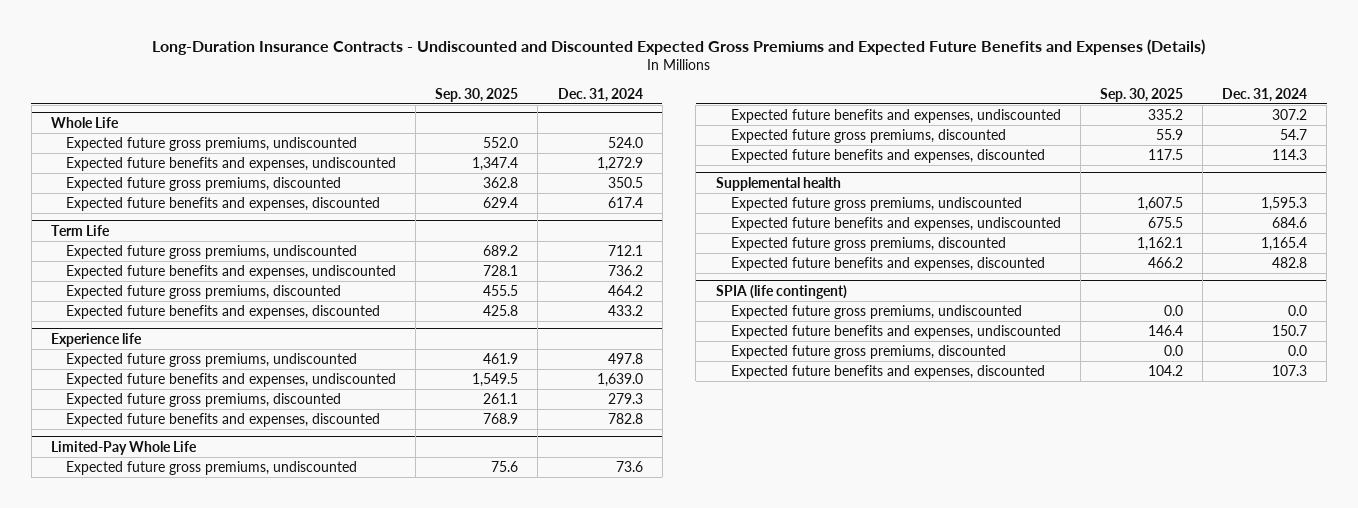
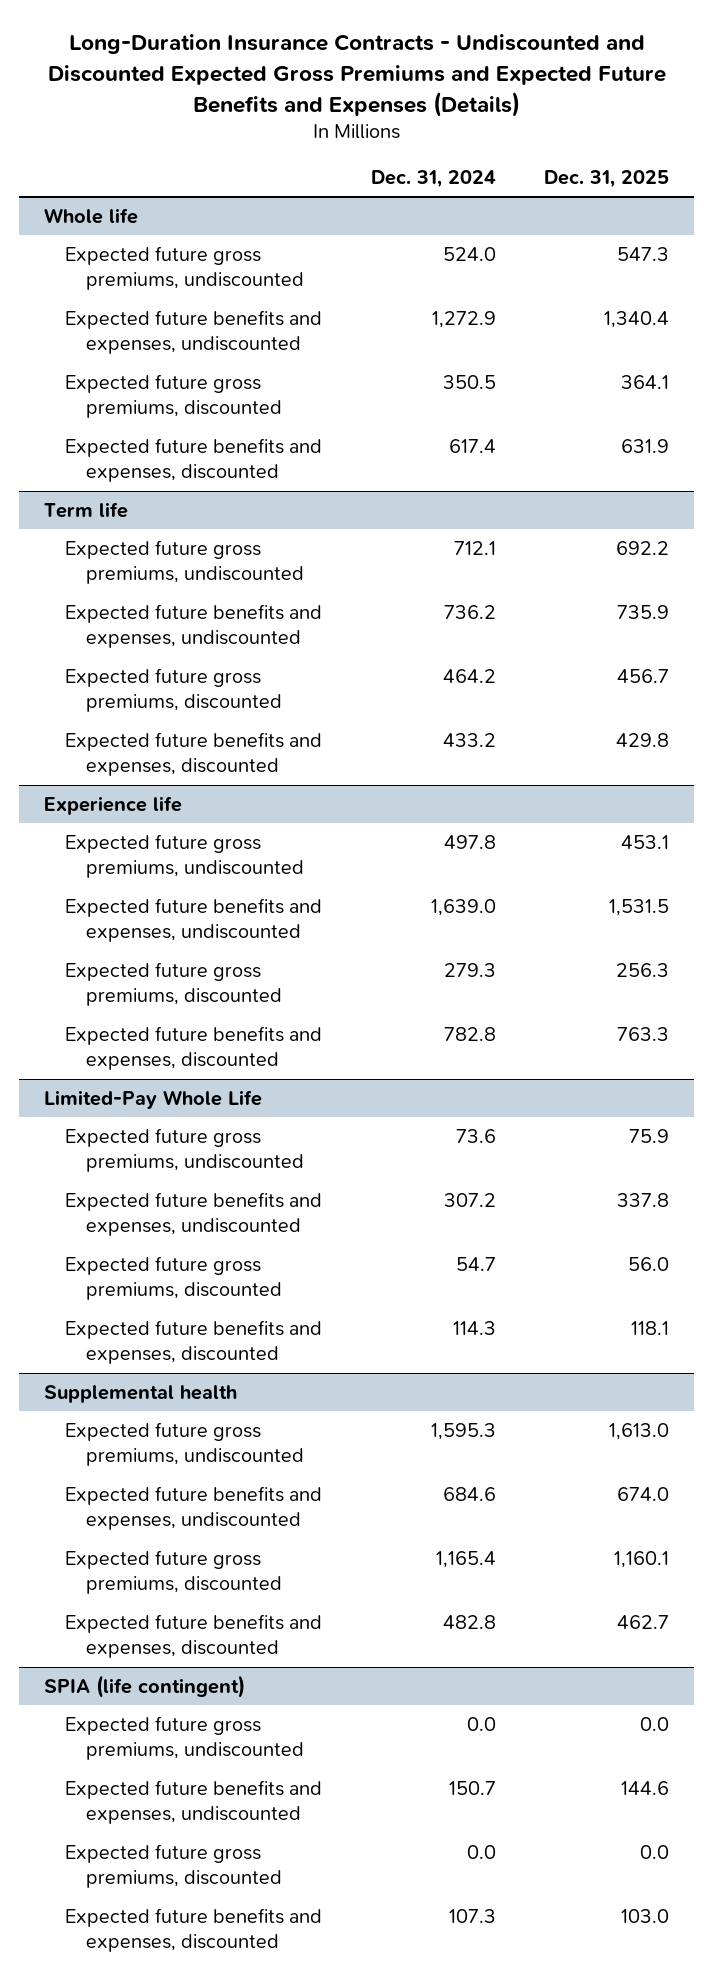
- | Sep. 30, 2025 | Dec. 31, 2024
+ | Dec. 31, 2024 | Dec. 31, 2025
- Whole Life
+ Whole life
- Term Life
+ Term life

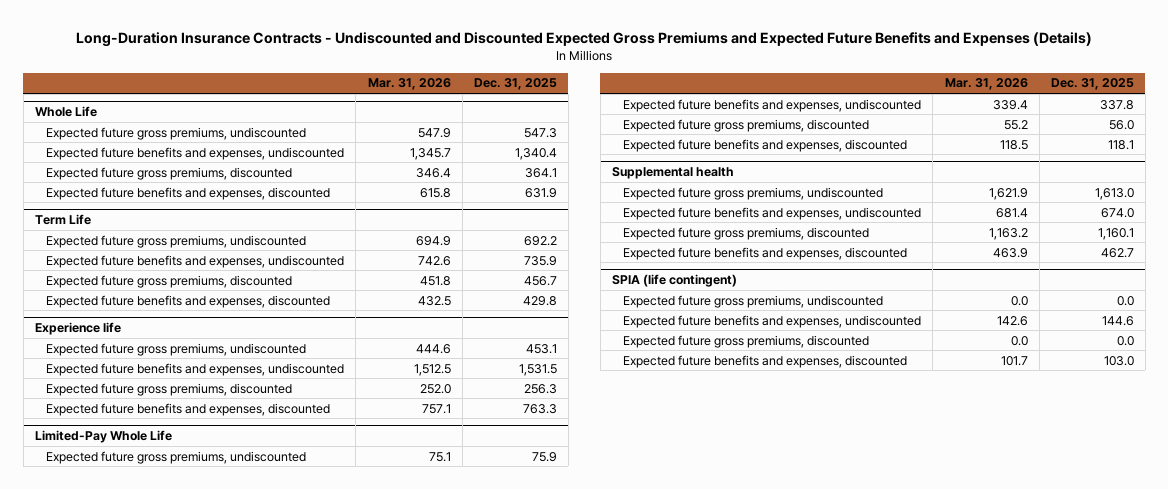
- | Dec. 31, 2024 | Dec. 31, 2025
+ | Mar. 31, 2026 | Dec. 31, 2025
- Whole life
+ Whole Life
- Term life
+ Term Life

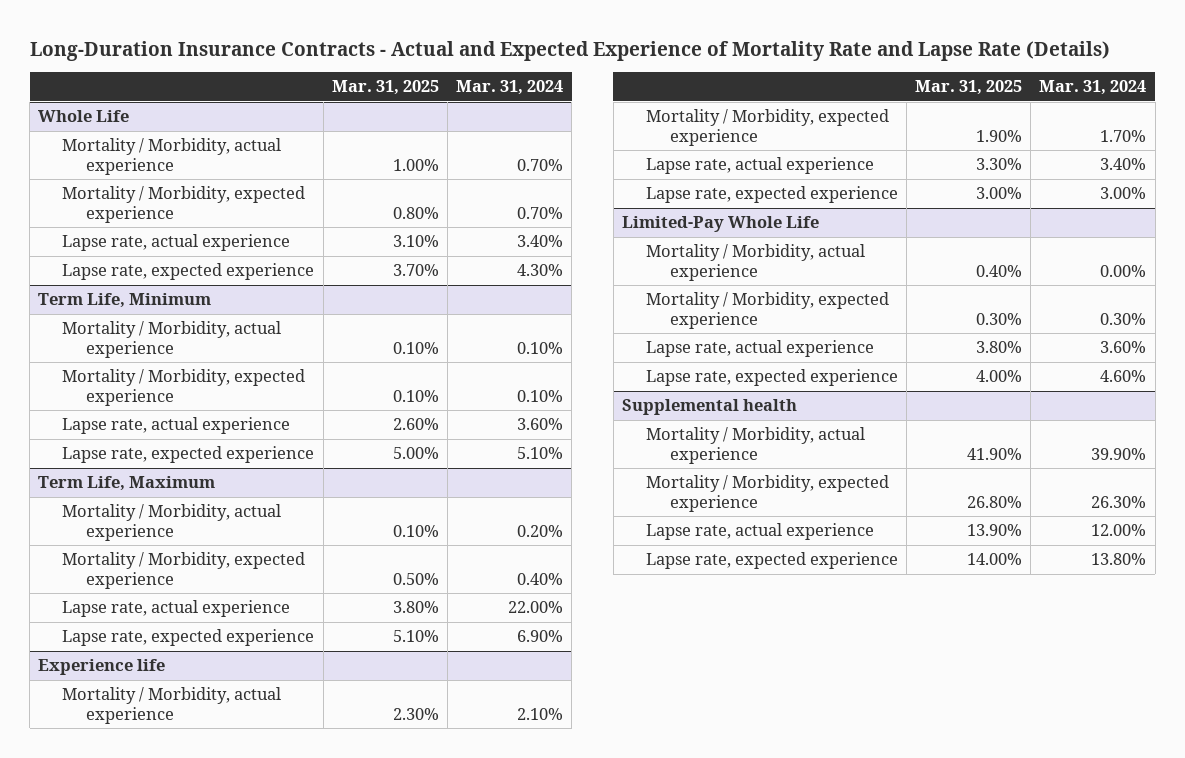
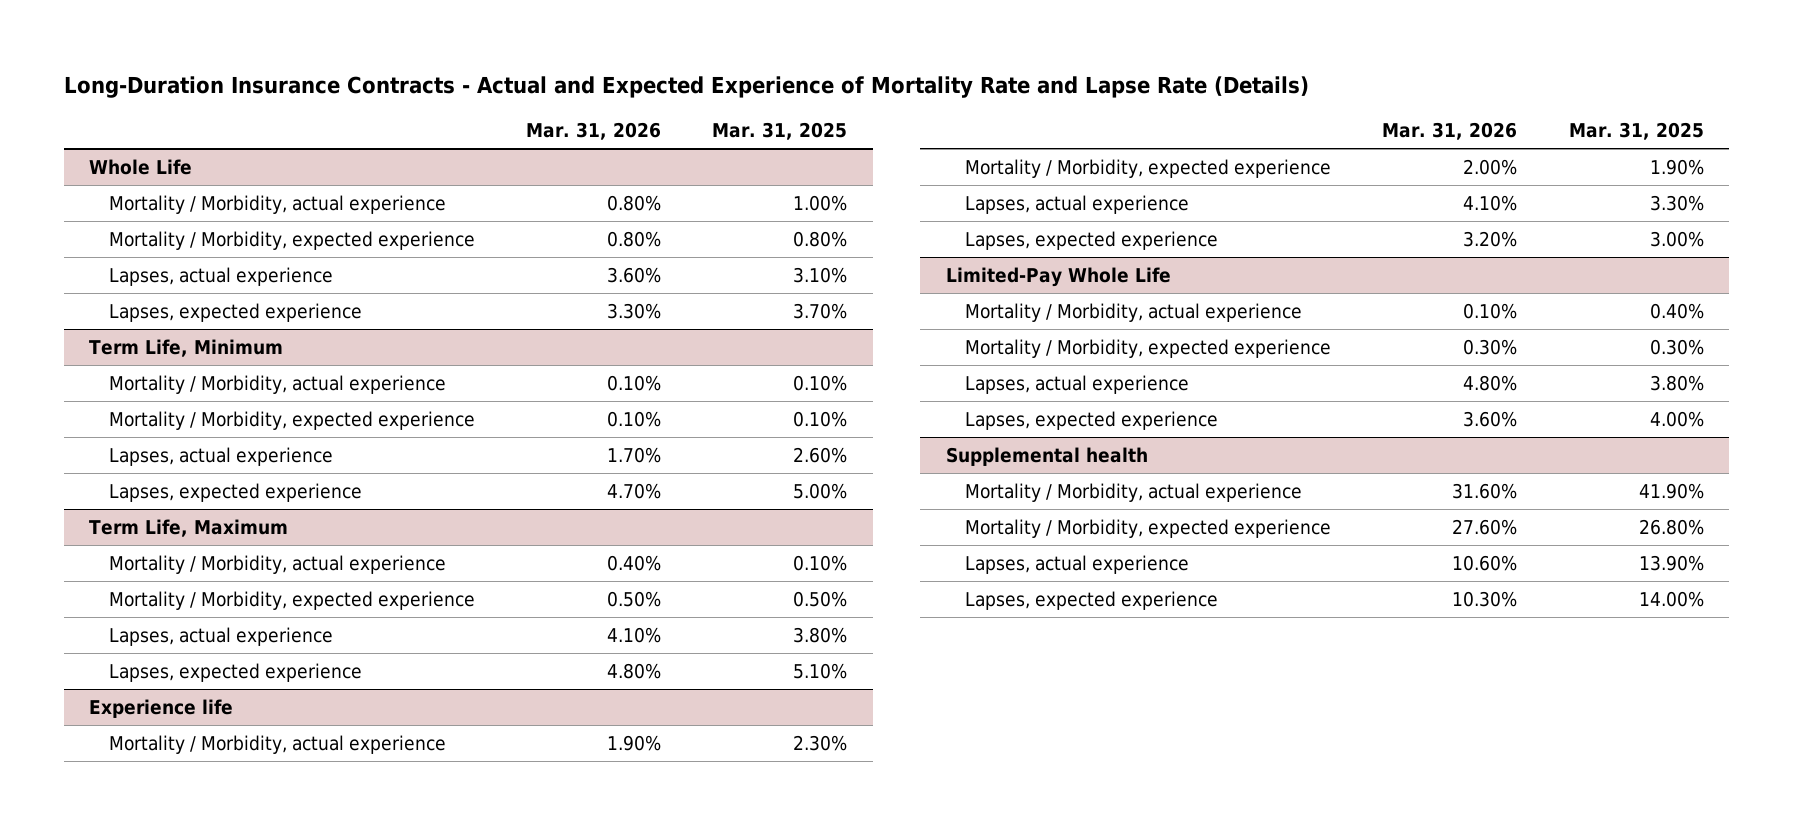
- | Mar. 31, 2025 | Mar. 31, 2024
+ | Mar. 31, 2026 | Mar. 31, 2025
@ Whole Life
- Lapse rate, actual experience | 3.10% | 3.40%
- Lapse rate, expected experience | 3.70% | 4.30%
+ Lapses, actual experience | 3.60% | 3.10%
+ Lapses, expected experience | 3.30% | 3.70%
@ Term Life, Minimum
- Lapse rate, actual experience | 2.60% | 3.60%
- Lapse rate, expected experience | 5.00% | 5.10%
+ Lapses, actual experience | 1.70% | 2.60%
+ Lapses, expected experience | 4.70% | 5.00%
@ Term Life, Maximum
- Lapse rate, actual experience | 3.80% | 22.00%
- Lapse rate, expected experience | 5.10% | 6.90%
+ Lapses, actual experience | 4.10% | 3.80%
+ Lapses, expected experience | 4.80% | 5.10%
@ Experience life
- Lapse rate, actual experience | 3.30% | 3.40%
- Lapse rate, expected experience | 3.00% | 3.00%
+ Lapses, actual experience | 4.10% | 3.30%
+ Lapses, expected experience | 3.20% | 3.00%
@ Limited-Pay Whole Life
- Lapse rate, actual experience | 3.80% | 3.60%
- Lapse rate, expected experience | 4.00% | 4.60%
+ Lapses, actual experience | 4.80% | 3.80%
+ Lapses, expected experience | 3.60% | 4.00%
@ Supplemental health
- Lapse rate, actual experience | 13.90% | 12.00%
- Lapse rate, expected experience | 14.00% | 13.80%
+ Lapses, actual experience | 10.60% | 13.90%
+ Lapses, expected experience | 10.30% | 14.00%

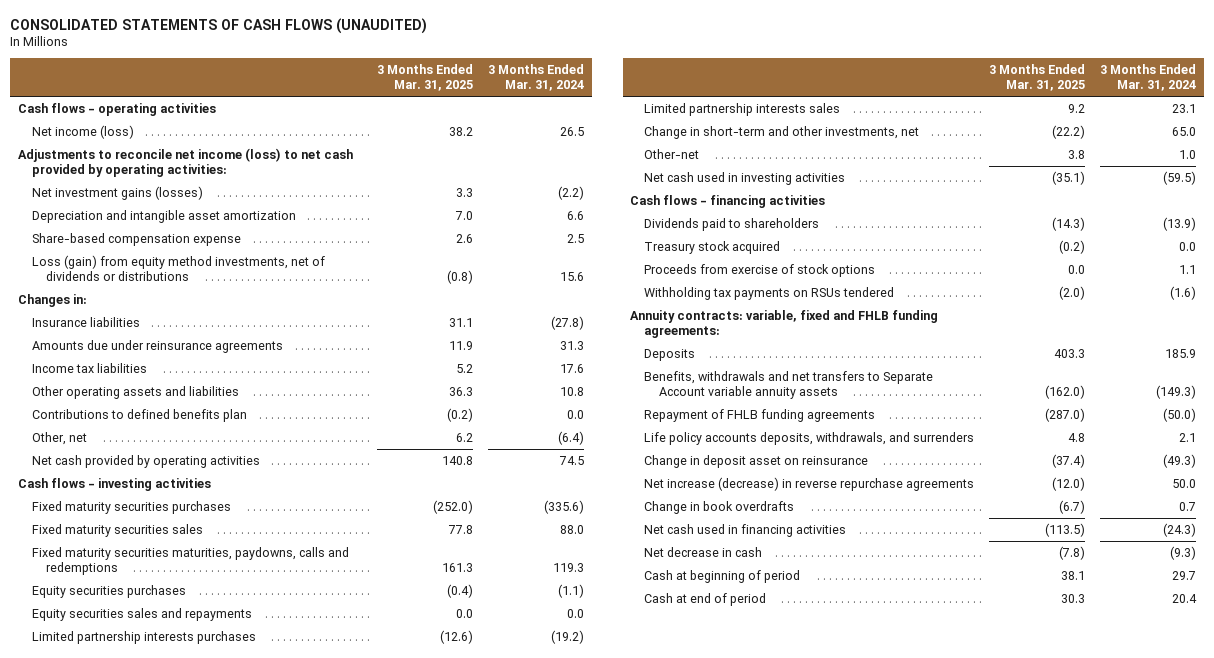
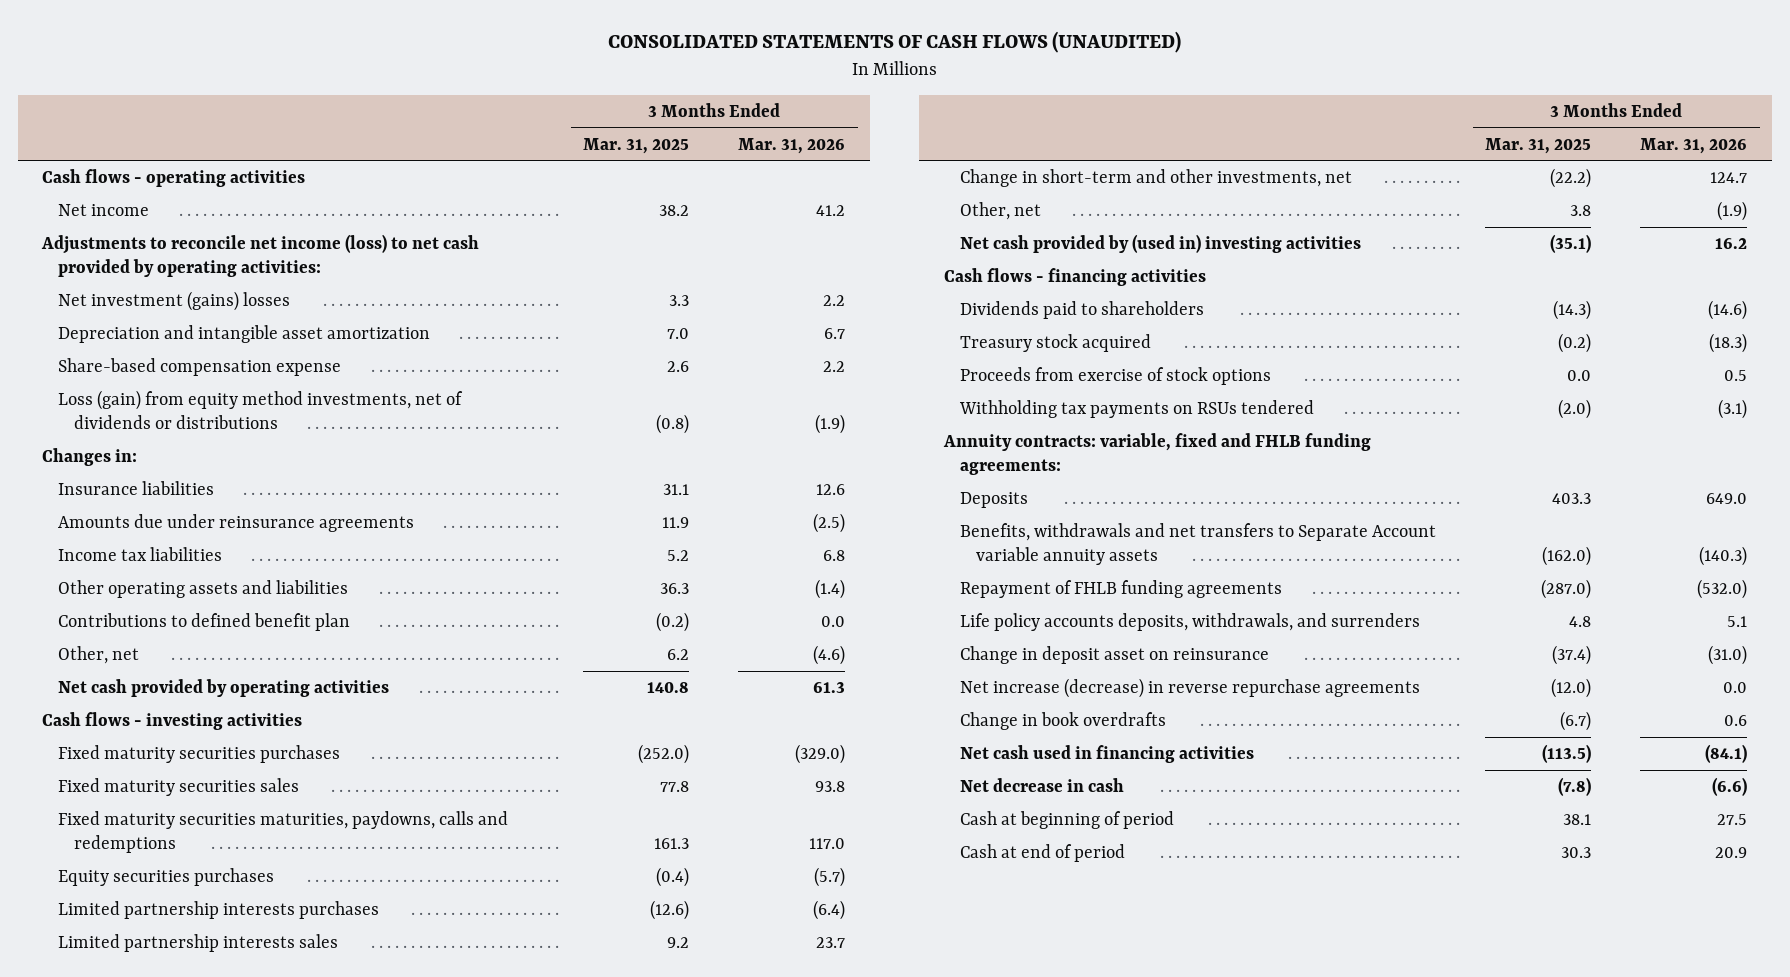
- | 3 Months Ended Mar. 31, 2025 | 3 Months Ended Mar. 31, 2024
+ | 3 Months Ended Mar. 31, 2025 | 3 Months Ended Mar. 31, 2026
- Net income (loss) | 38.2 | 26.5
+ Net income | 38.2 | 41.2
- Net investment gains (losses) | 3.3 | (2.2)
+ Net investment (gains) losses | 3.3 | 2.2
- Contributions to defined benefits plan | (0.2) | 0.0
+ Contributions to defined benefit plan | (0.2) | 0.0
- Equity securities sales and repayments | 0.0 | 0.0
- Other-net | 3.8 | 1.0
- Net cash used in investing activities | (35.1) | (59.5)
+ Other, net | 3.8 | (1.9)
+ Net cash provided by (used in) investing activities | (35.1) | 16.2

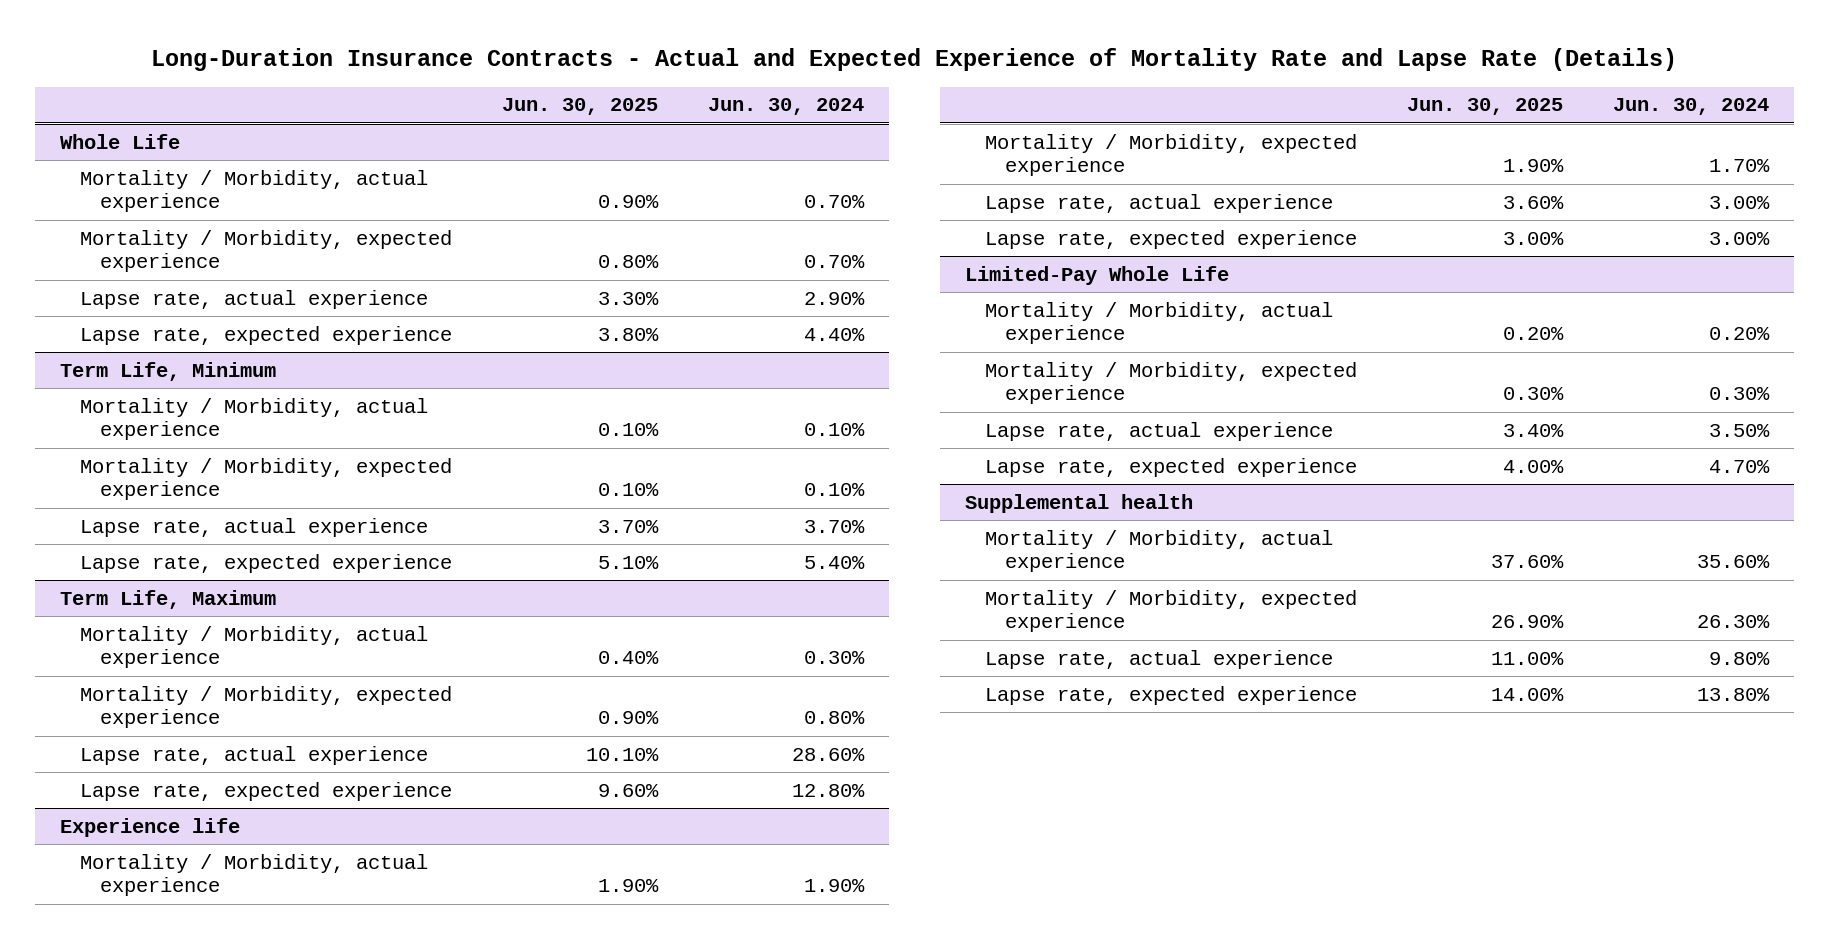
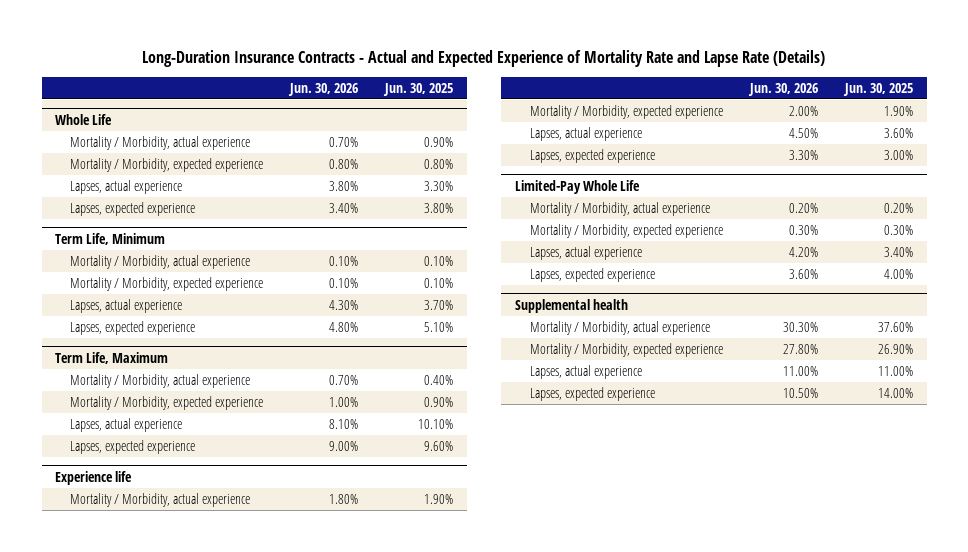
- | Jun. 30, 2025 | Jun. 30, 2024
+ | Jun. 30, 2026 | Jun. 30, 2025
@ Whole Life
- Lapse rate, actual experience | 3.30% | 2.90%
- Lapse rate, expected experience | 3.80% | 4.40%
+ Lapses, actual experience | 3.80% | 3.30%
+ Lapses, expected experience | 3.40% | 3.80%
@ Term Life, Minimum
- Lapse rate, actual experience | 3.70% | 3.70%
- Lapse rate, expected experience | 5.10% | 5.40%
+ Lapses, actual experience | 4.30% | 3.70%
+ Lapses, expected experience | 4.80% | 5.10%
@ Term Life, Maximum
- Lapse rate, actual experience | 10.10% | 28.60%
- Lapse rate, expected experience | 9.60% | 12.80%
+ Lapses, actual experience | 8.10% | 10.10%
+ Lapses, expected experience | 9.00% | 9.60%
@ Experience life
- Lapse rate, actual experience | 3.60% | 3.00%
- Lapse rate, expected experience | 3.00% | 3.00%
+ Lapses, actual experience | 4.50% | 3.60%
+ Lapses, expected experience | 3.30% | 3.00%
@ Limited-Pay Whole Life
- Lapse rate, actual experience | 3.40% | 3.50%
- Lapse rate, expected experience | 4.00% | 4.70%
+ Lapses, actual experience | 4.20% | 3.40%
+ Lapses, expected experience | 3.60% | 4.00%
@ Supplemental health
- Lapse rate, actual experience | 11.00% | 9.80%
- Lapse rate, expected experience | 14.00% | 13.80%
+ Lapses, actual experience | 11.00% | 11.00%
+ Lapses, expected experience | 10.50% | 14.00%

